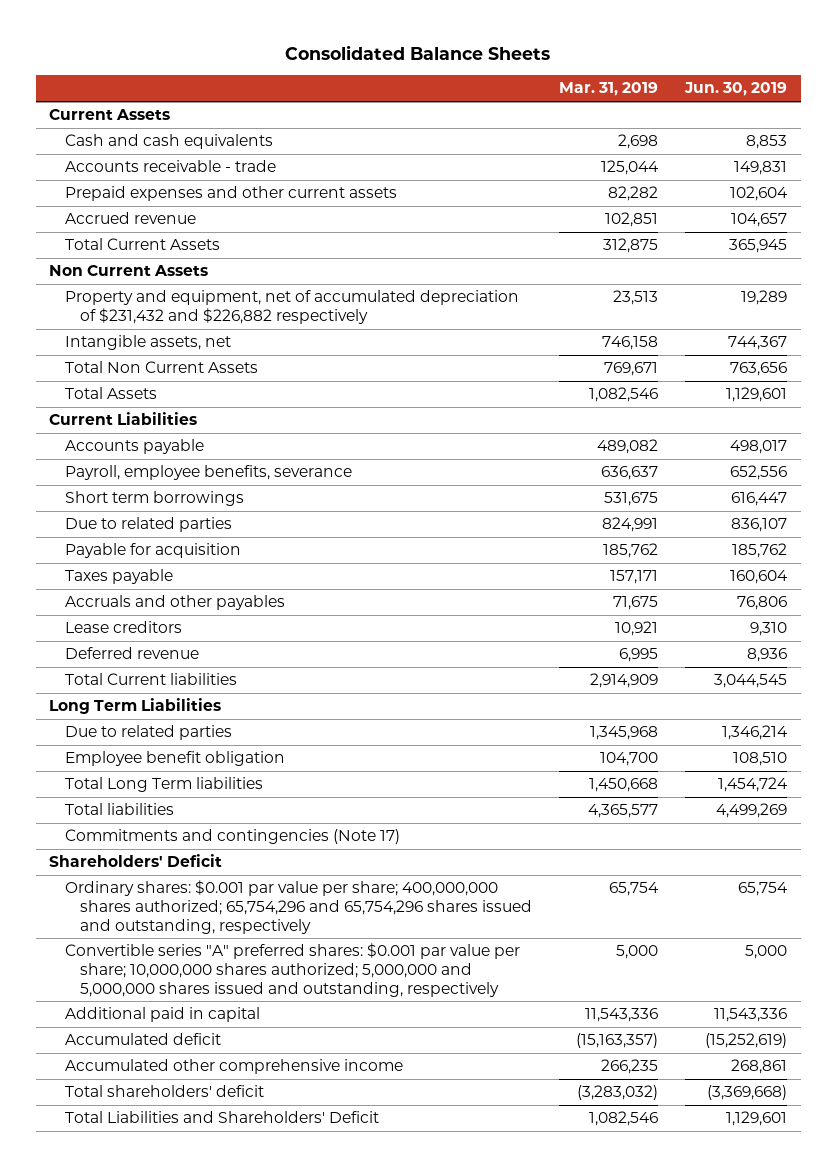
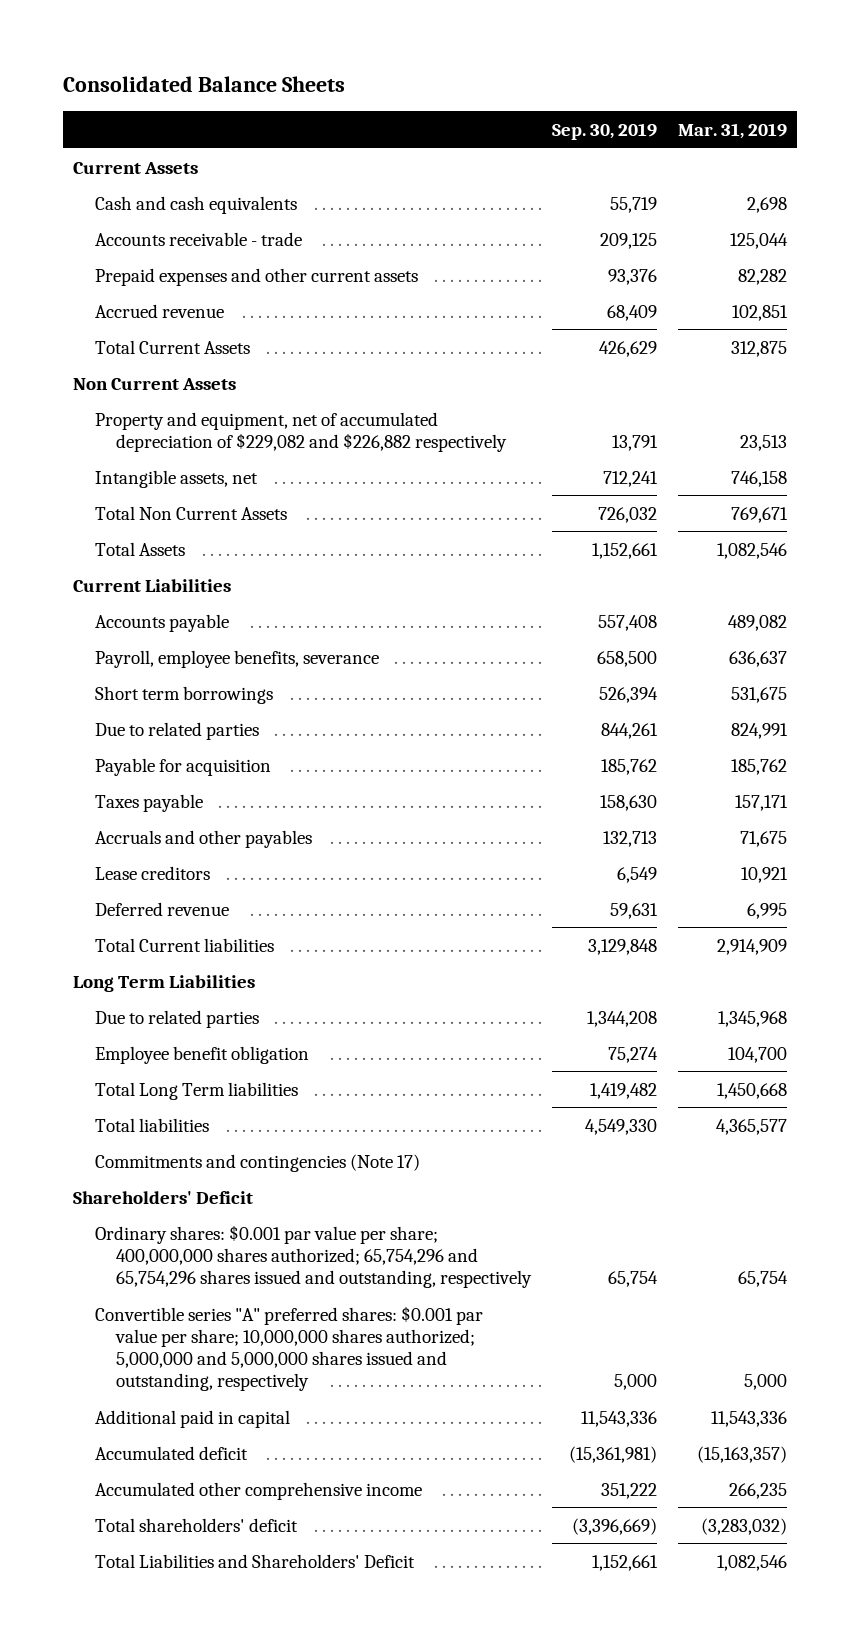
- | Mar. 31, 2019 | Jun. 30, 2019
+ | Sep. 30, 2019 | Mar. 31, 2019
- Property and equipment, net of accumulated depreciation of $231,432 and $226,882 respectively | 23,513 | 19,289
+ Property and equipment, net of accumulated depreciation of $229,082 and $226,882 respectively | 13,791 | 23,513

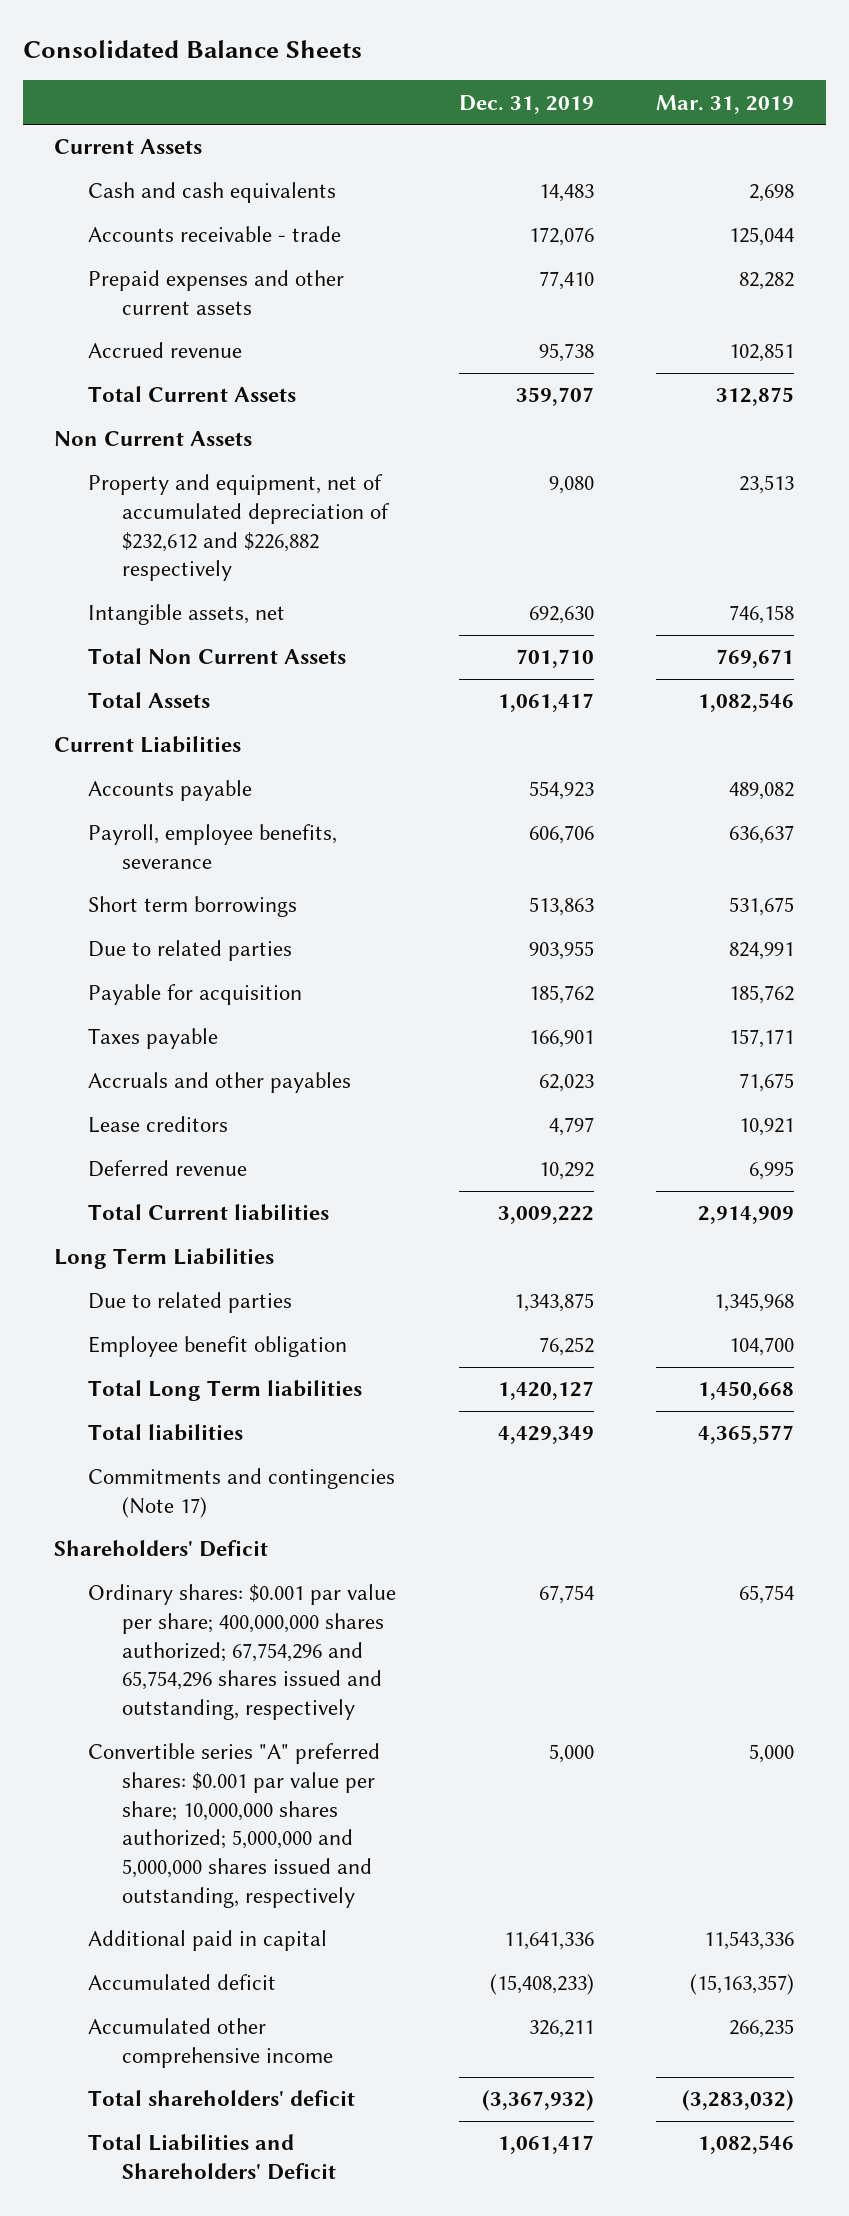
- | Sep. 30, 2019 | Mar. 31, 2019
+ | Dec. 31, 2019 | Mar. 31, 2019
- Property and equipment, net of accumulated depreciation of $229,082 and $226,882 respectively | 13,791 | 23,513
+ Property and equipment, net of accumulated depreciation of $232,612 and $226,882 respectively | 9,080 | 23,513
- Ordinary shares: $0.001 par value per share; 400,000,000 shares authorized; 65,754,296 and 65,754,296 shares issued and outstanding, respectively | 65,754 | 65,754
+ Ordinary shares: $0.001 par value per share; 400,000,000 shares authorized; 67,754,296 and 65,754,296 shares issued and outstanding, respectively | 67,754 | 65,754

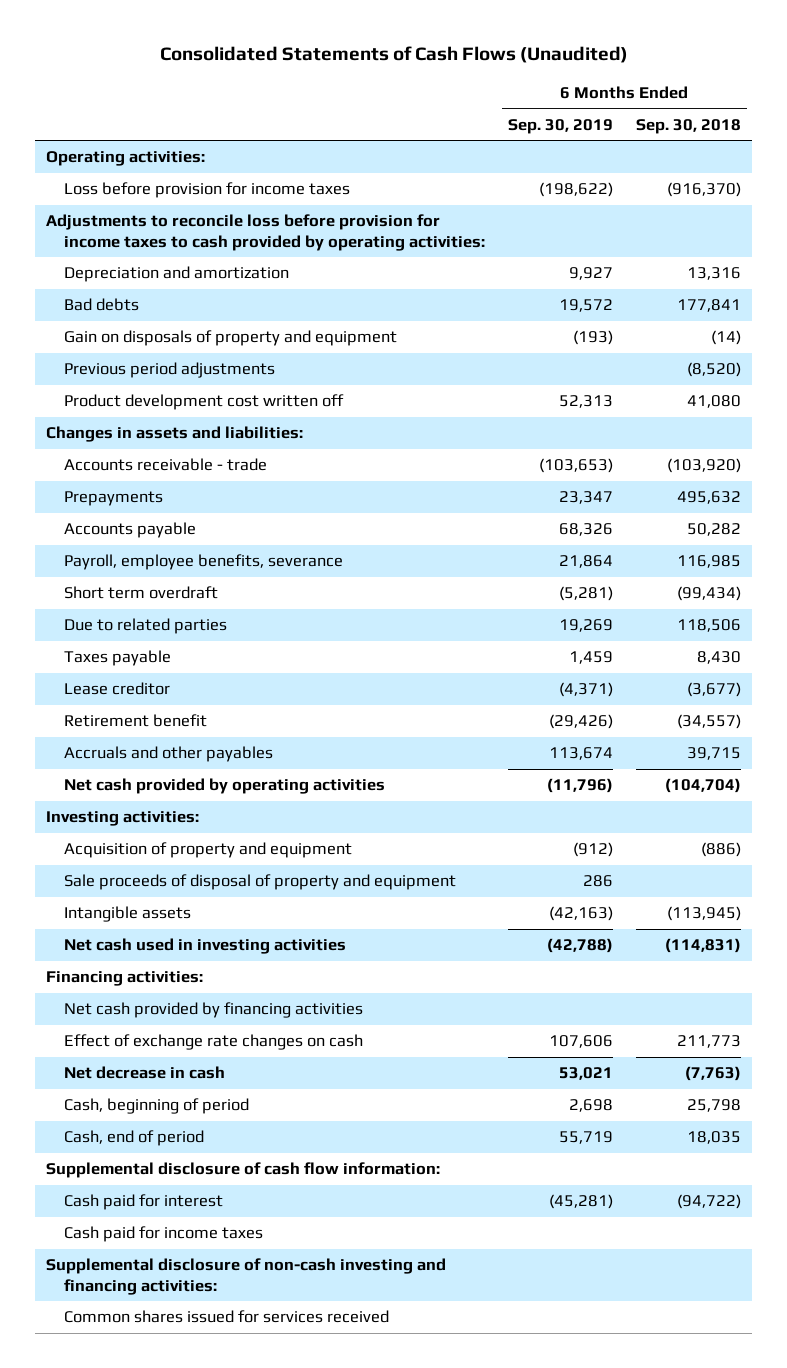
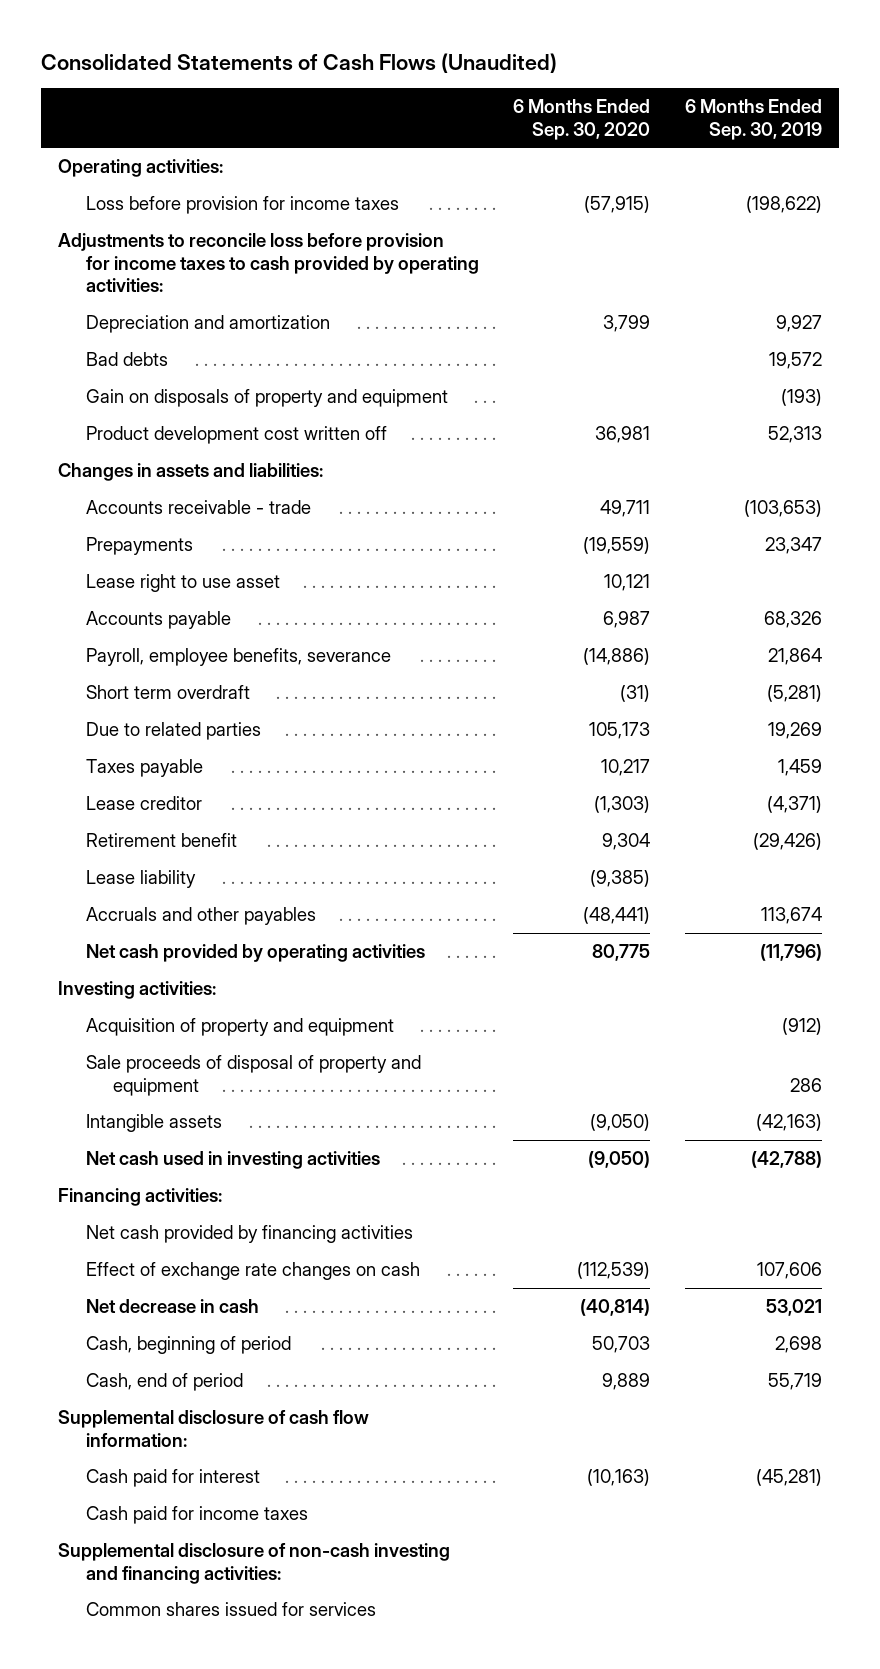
- | 6 Months Ended Sep. 30, 2019 | 6 Months Ended Sep. 30, 2018
+ | 6 Months Ended Sep. 30, 2020 | 6 Months Ended Sep. 30, 2019
- Previous period adjustments | | (8,520)
+ Lease right to use asset | 10,121 |
+ Lease liability | (9,385) |
- Common shares issued for services received
+ Common shares issued for services

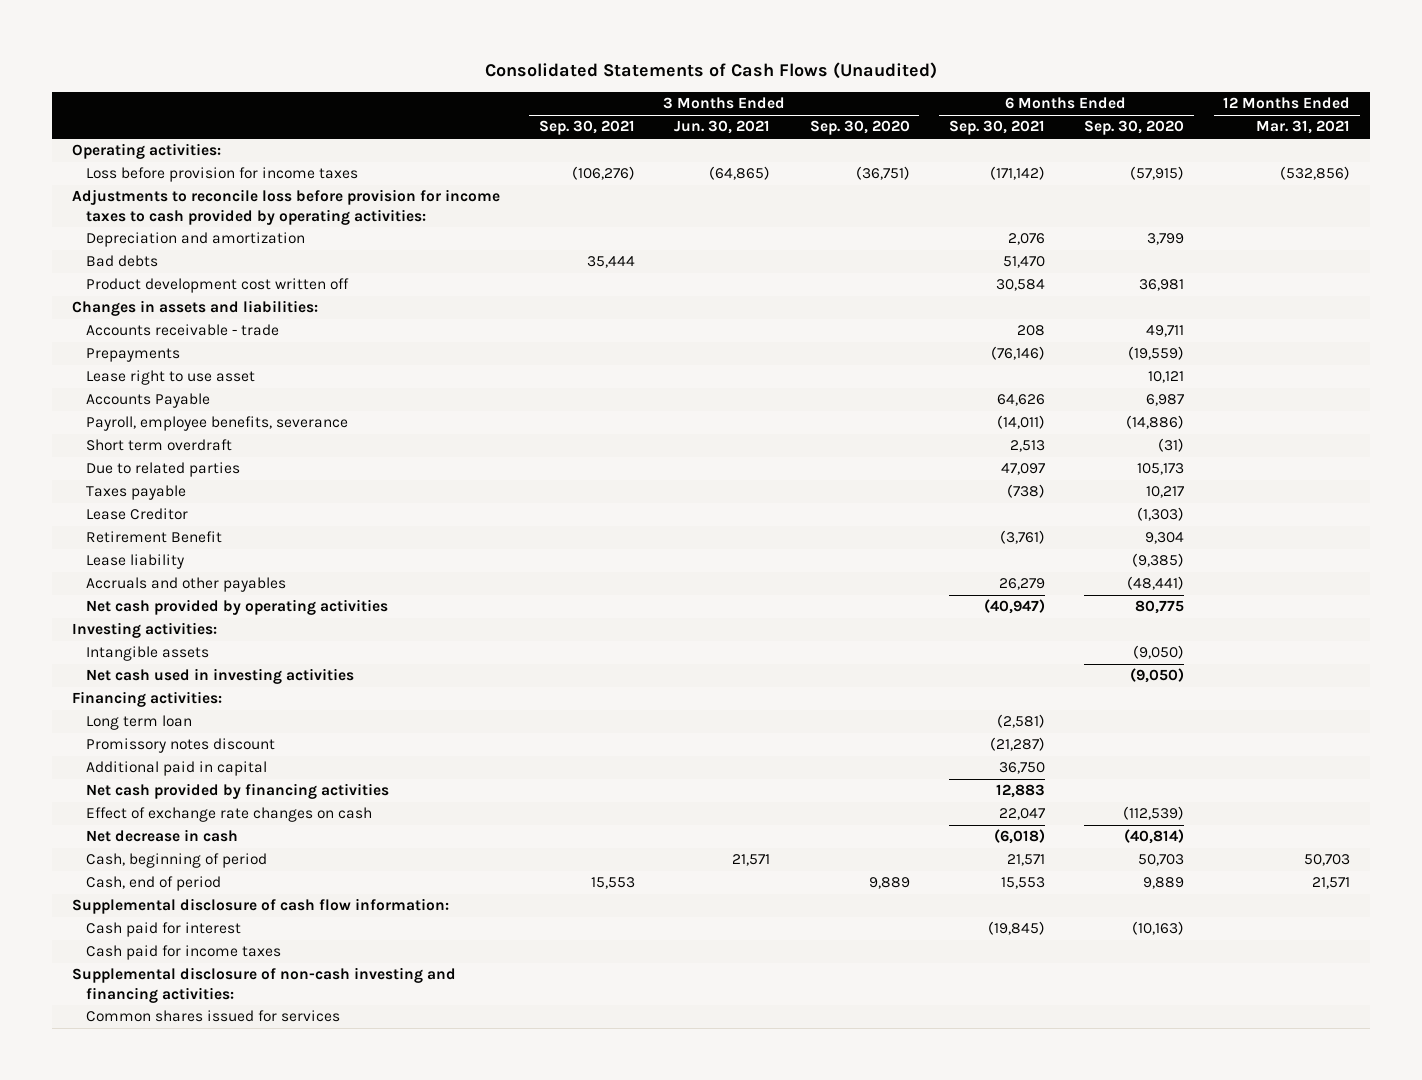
- | 6 Months Ended Sep. 30, 2020 | 6 Months Ended Sep. 30, 2019
+ | 3 Months Ended Sep. 30, 2021 | 3 Months Ended Jun. 30, 2021 | 3 Months Ended Sep. 30, 2020 | 6 Months Ended Sep. 30, 2021 | 6 Months Ended Sep. 30, 2020 | 12 Months Ended Mar. 31, 2021
- Gain on disposals of property and equipment | | (193)
- Accounts payable | 6,987 | 68,326
+ Accounts Payable | | | | 64,626 | 6,987 |
- Lease creditor | (1,303) | (4,371)
- Retirement benefit | 9,304 | (29,426)
+ Lease Creditor | | | | | (1,303) |
+ Retirement Benefit | | | | (3,761) | 9,304 |
- Acquisition of property and equipment | | (912)
- Sale proceeds of disposal of property and equipment | | 286
+ Long term loan | | | | (2,581) | |
+ Promissory notes discount | | | | (21,287) | |
+ Additional paid in capital | | | | 36,750 | |

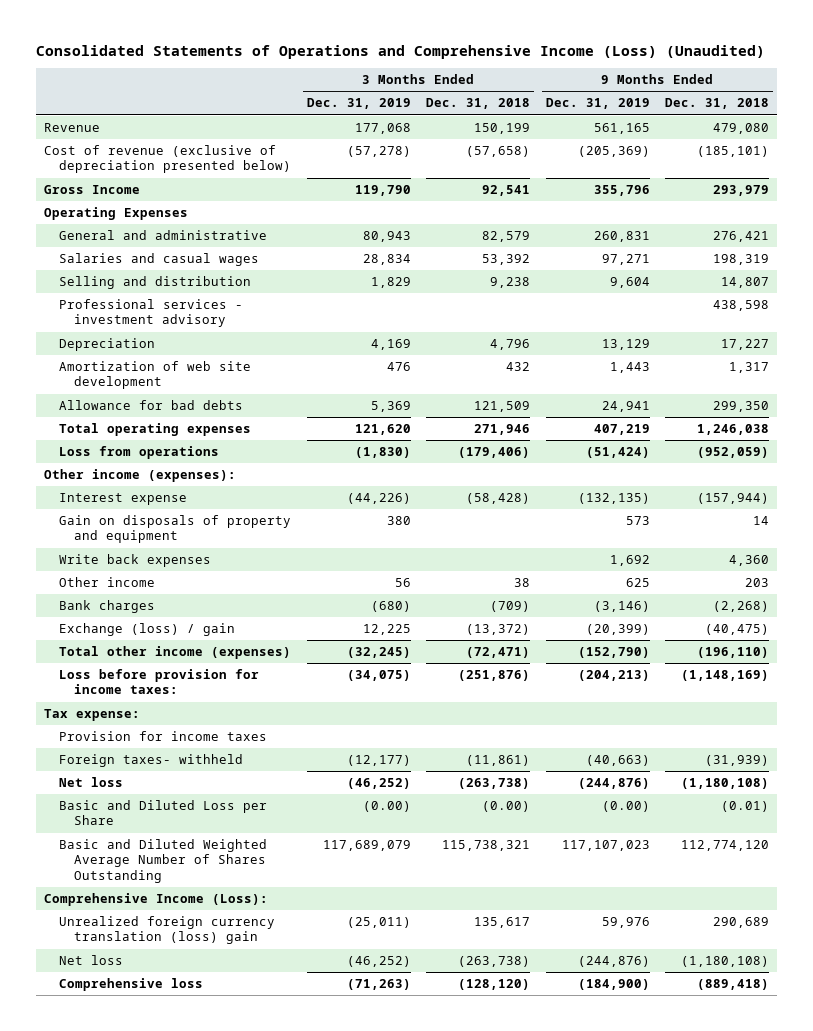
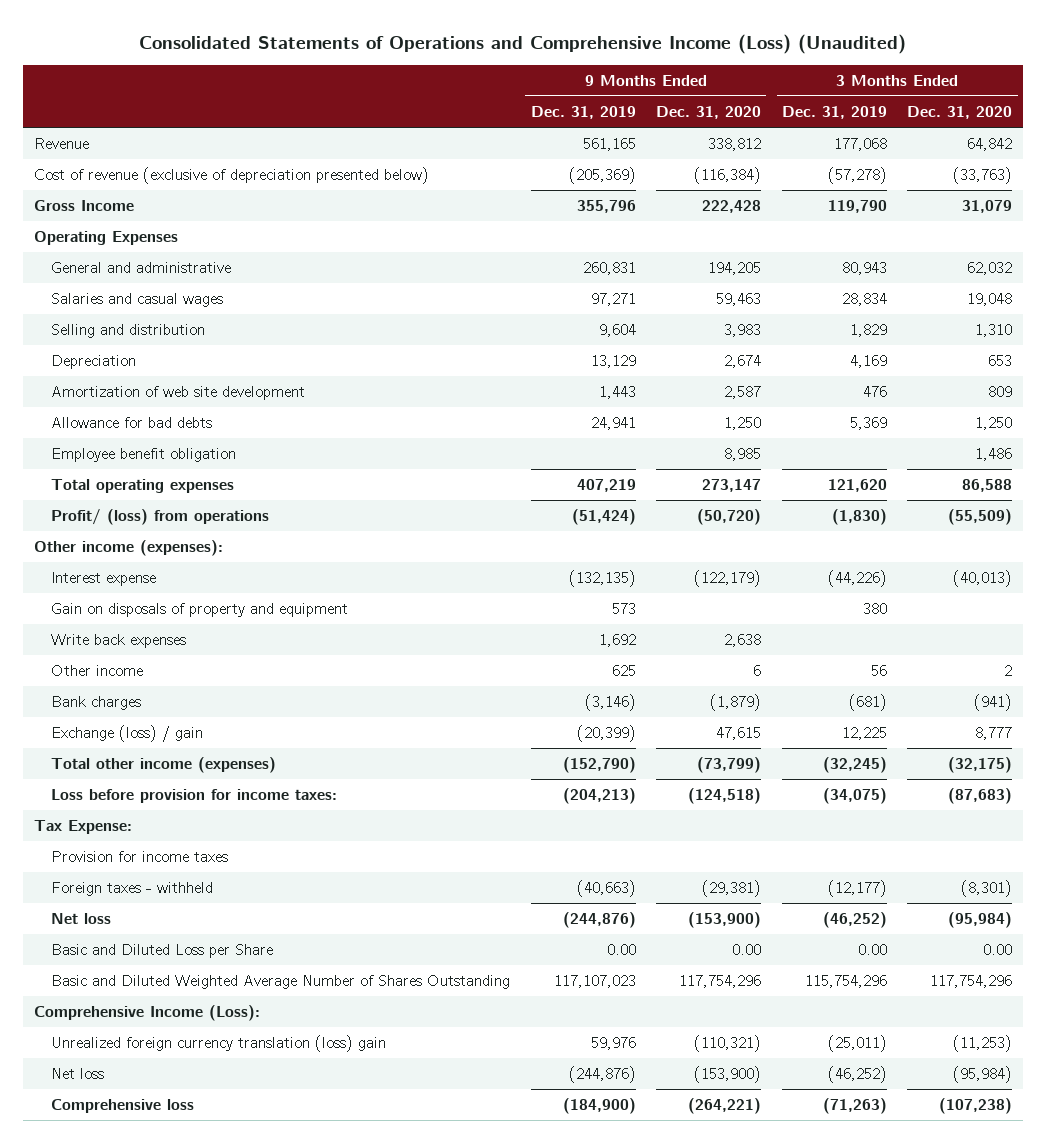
- | 3 Months Ended Dec. 31, 2019 | 3 Months Ended Dec. 31, 2018 | 9 Months Ended Dec. 31, 2019 | 9 Months Ended Dec. 31, 2018
+ | 9 Months Ended Dec. 31, 2019 | 9 Months Ended Dec. 31, 2020 | 3 Months Ended Dec. 31, 2019 | 3 Months Ended Dec. 31, 2020
- Professional services - investment advisory | | | | 438,598
+ Employee benefit obligation | | 8,985 | | 1,486
- Loss from operations | (1,830) | (179,406) | (51,424) | (952,059)
+ Profit/ (loss) from operations | (51,424) | (50,720) | (1,830) | (55,509)
- Bank charges | (680) | (709) | (3,146) | (2,268)
+ Bank charges | (3,146) | (1,879) | (681) | (941)
- Tax expense:
+ Tax Expense:
- Foreign taxes- withheld | (12,177) | (11,861) | (40,663) | (31,939)
+ Foreign taxes - withheld | (40,663) | (29,381) | (12,177) | (8,301)
- Basic and Diluted Loss per Share | (0.00) | (0.00) | (0.00) | (0.01)
- Basic and Diluted Weighted Average Number of Shares Outstanding | 117,689,079 | 115,738,321 | 117,107,023 | 112,774,120
+ Basic and Diluted Loss per Share | 0.00 | 0.00 | 0.00 | 0.00
+ Basic and Diluted Weighted Average Number of Shares Outstanding | 117,107,023 | 117,754,296 | 115,754,296 | 117,754,296

